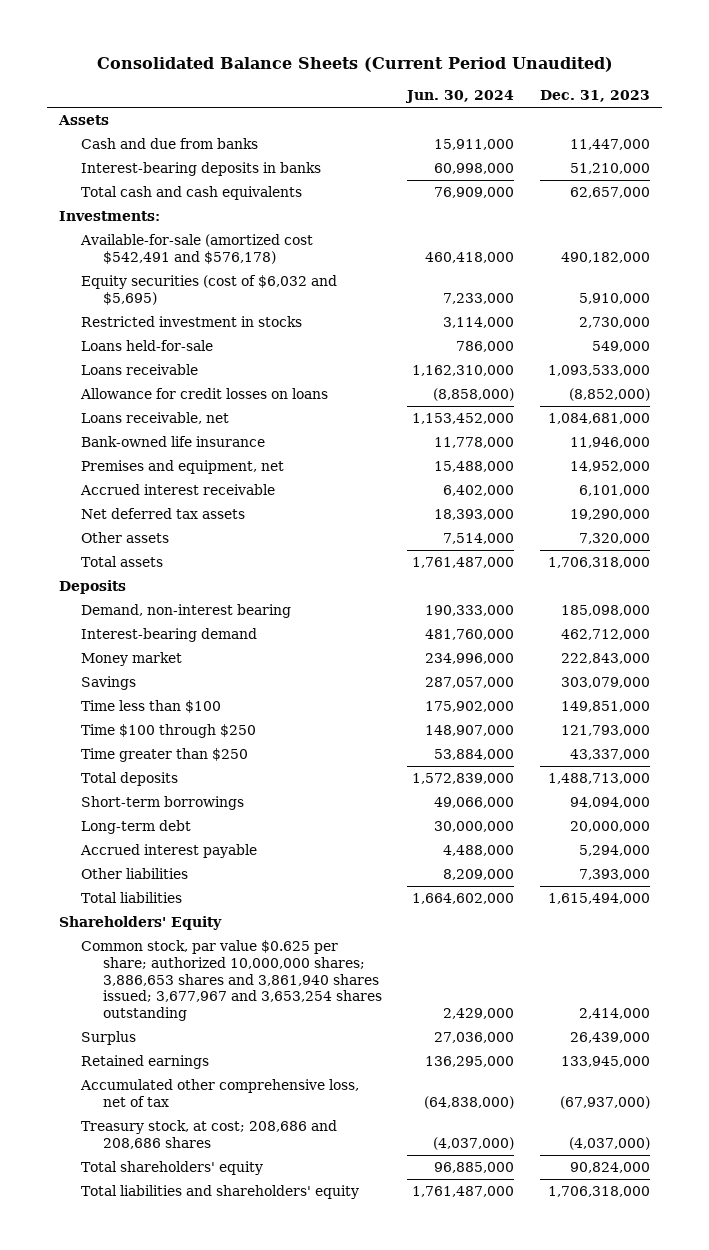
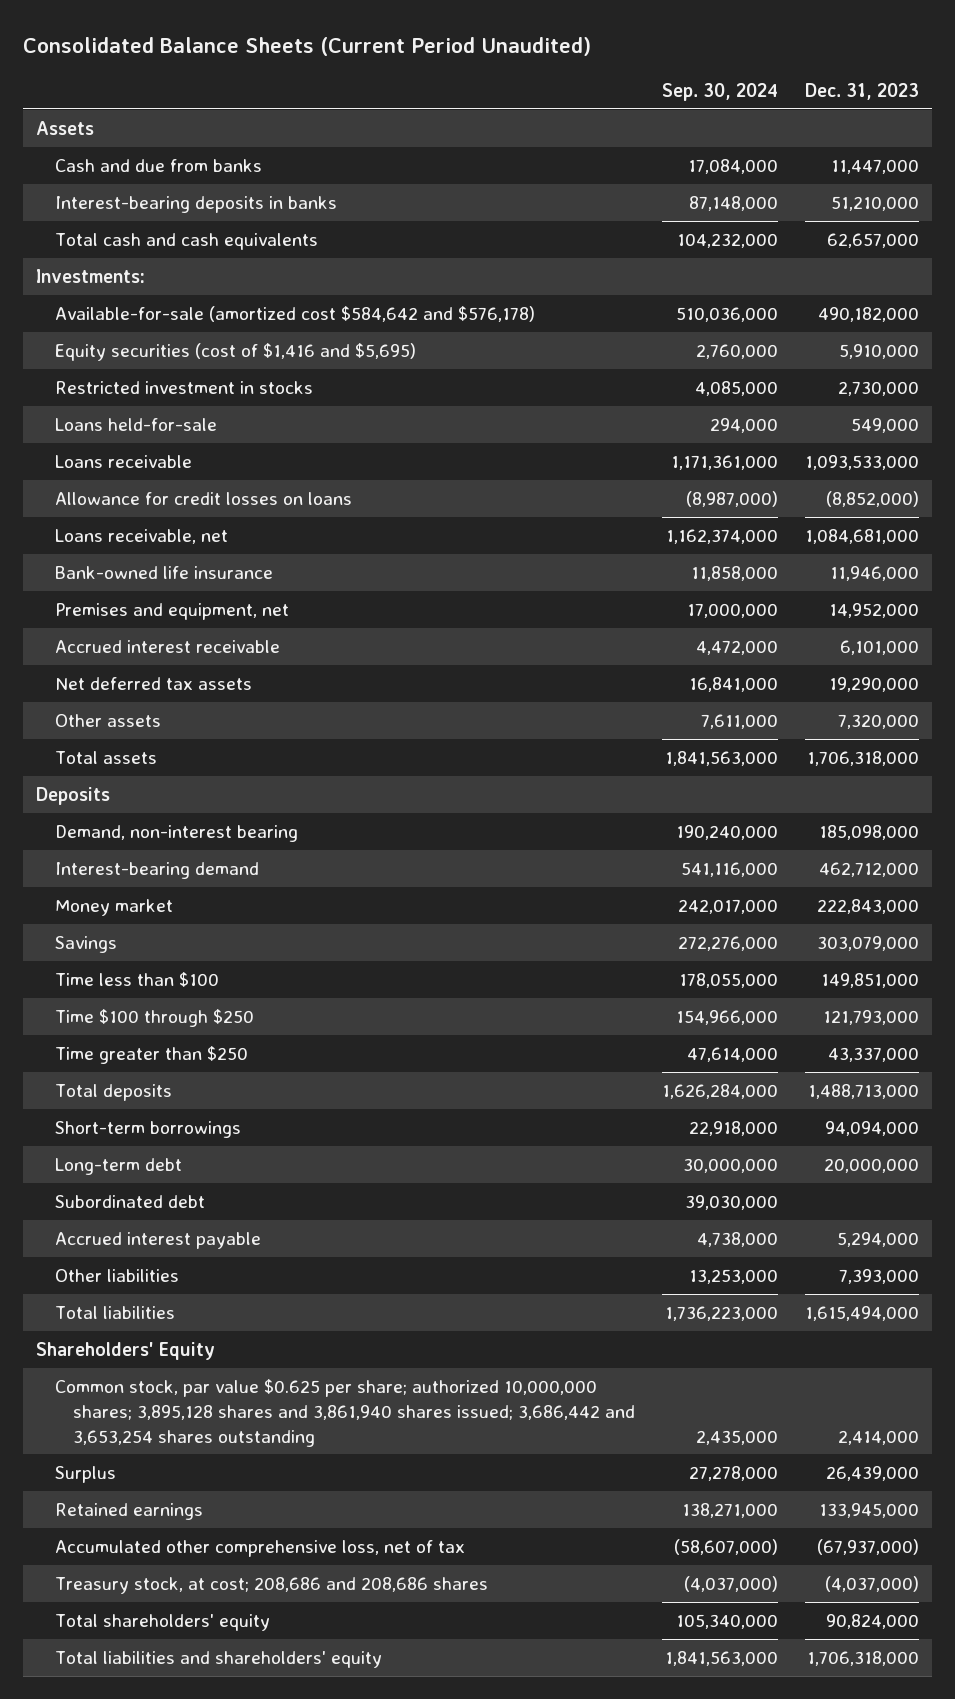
- | Jun. 30, 2024 | Dec. 31, 2023
+ | Sep. 30, 2024 | Dec. 31, 2023
- Available-for-sale (amortized cost $542,491 and $576,178) | 460,418,000 | 490,182,000
- Equity securities (cost of $6,032 and $5,695) | 7,233,000 | 5,910,000
+ Available-for-sale (amortized cost $584,642 and $576,178) | 510,036,000 | 490,182,000
+ Equity securities (cost of $1,416 and $5,695) | 2,760,000 | 5,910,000
+ Subordinated debt | 39,030,000 |
- Common stock, par value $0.625 per share; authorized 10,000,000 shares; 3,886,653 shares and 3,861,940 shares issued; 3,677,967 and 3,653,254 shares outstanding | 2,429,000 | 2,414,000
+ Common stock, par value $0.625 per share; authorized 10,000,000 shares; 3,895,128 shares and 3,861,940 shares issued; 3,686,442 and 3,653,254 shares outstanding | 2,435,000 | 2,414,000

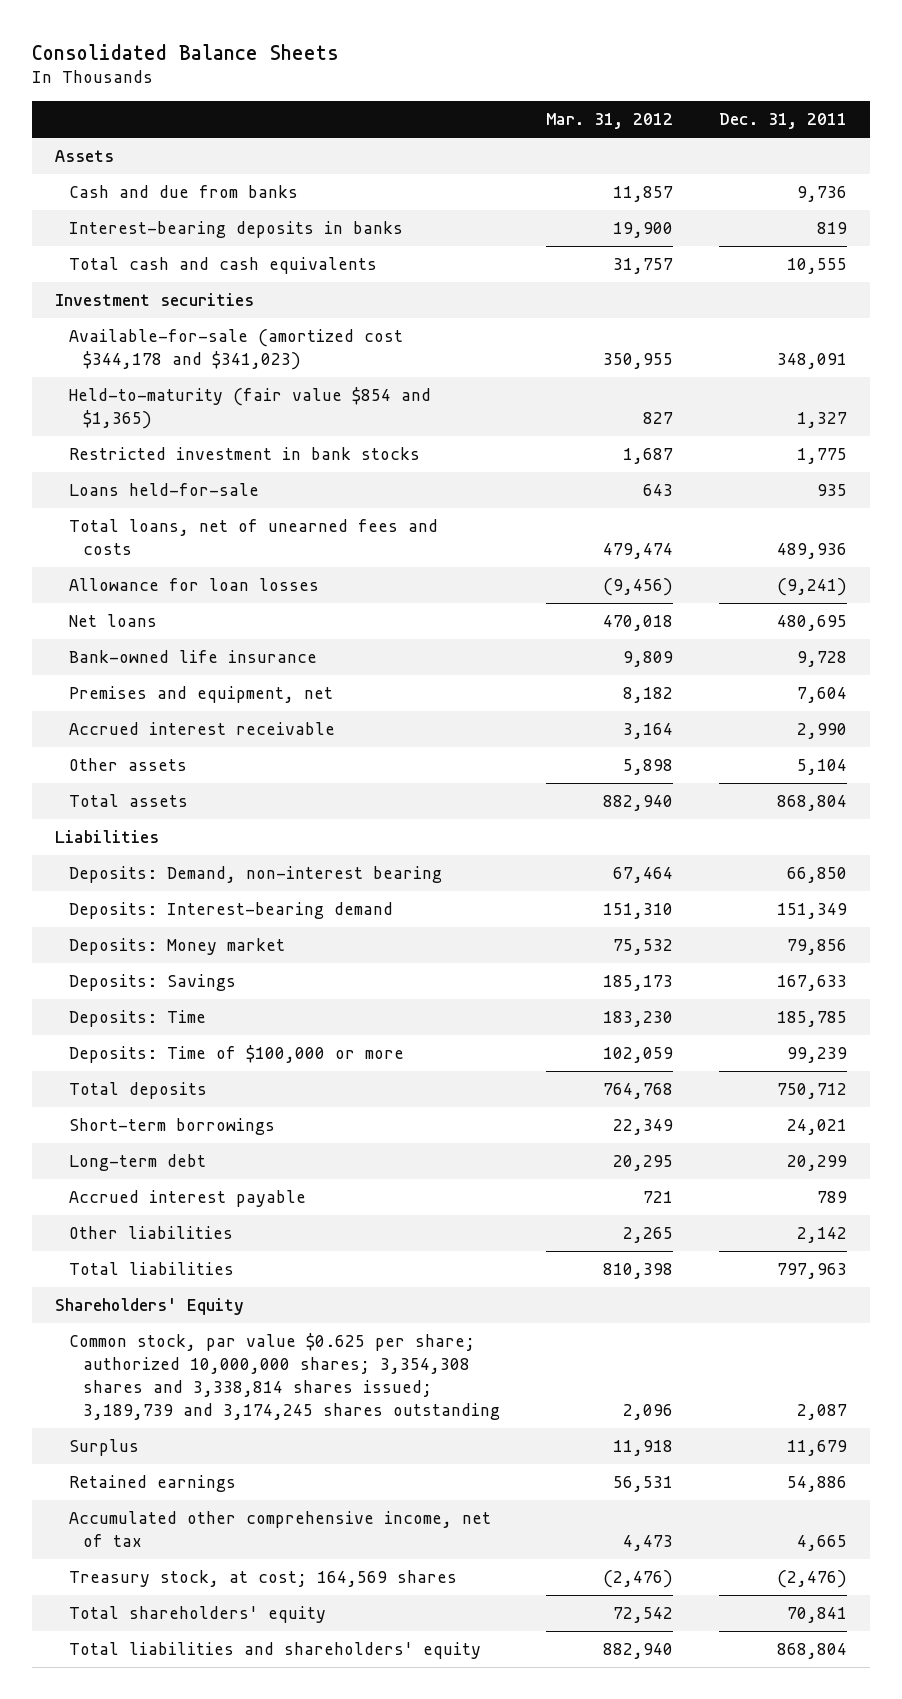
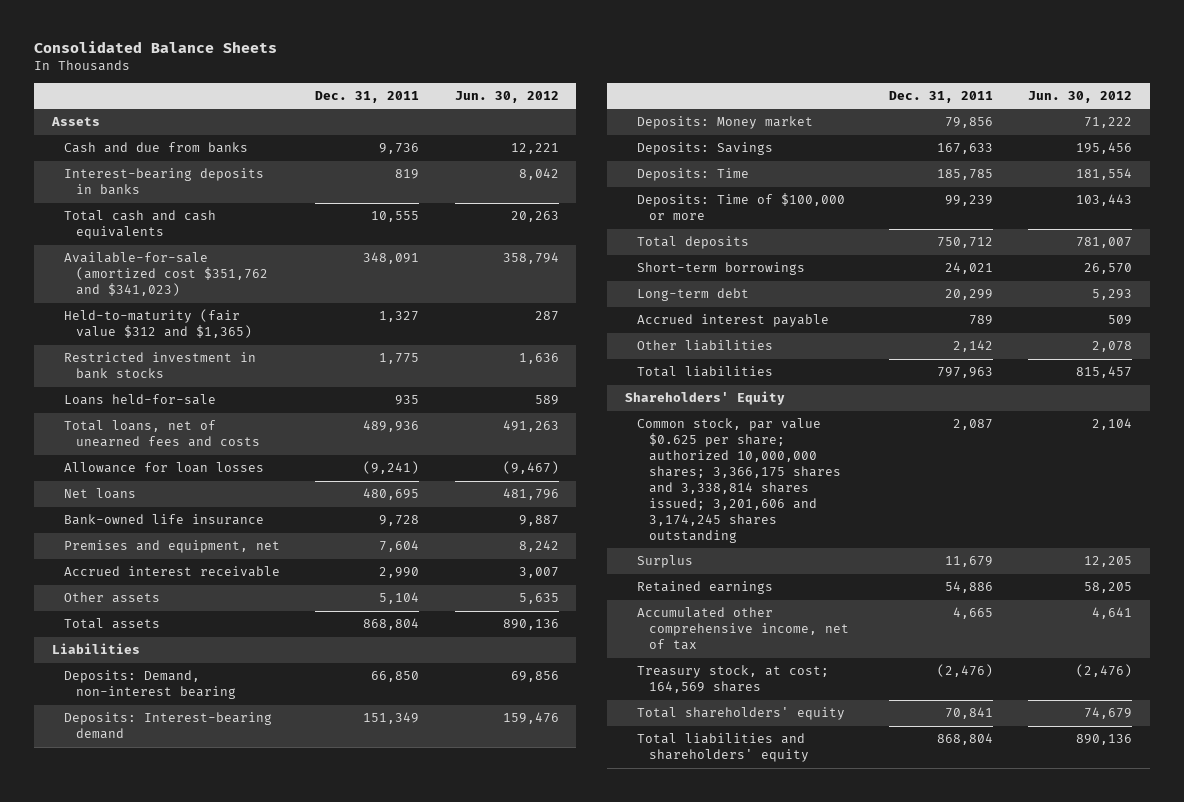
- | Mar. 31, 2012 | Dec. 31, 2011
+ | Dec. 31, 2011 | Jun. 30, 2012
- Investment securities
- Available-for-sale (amortized cost $344,178 and $341,023) | 350,955 | 348,091
- Held-to-maturity (fair value $854 and $1,365) | 827 | 1,327
+ Available-for-sale (amortized cost $351,762 and $341,023) | 348,091 | 358,794
+ Held-to-maturity (fair value $312 and $1,365) | 1,327 | 287
- Common stock, par value $0.625 per share; authorized 10,000,000 shares; 3,354,308 shares and 3,338,814 shares issued; 3,189,739 and 3,174,245 shares outstanding | 2,096 | 2,087
+ Common stock, par value $0.625 per share; authorized 10,000,000 shares; 3,366,175 shares and 3,338,814 shares issued; 3,201,606 and 3,174,245 shares outstanding | 2,087 | 2,104

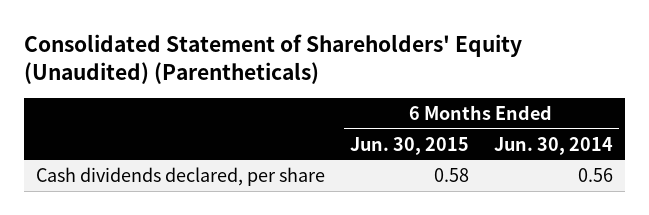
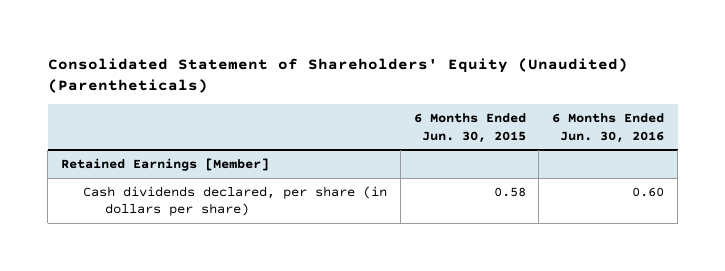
- | 6 Months Ended Jun. 30, 2015 | 6 Months Ended Jun. 30, 2014
+ | 6 Months Ended Jun. 30, 2015 | 6 Months Ended Jun. 30, 2016
- Cash dividends declared, per share | 0.58 | 0.56
+ Retained Earnings [Member]
+ Cash dividends declared, per share (in dollars per share) | 0.58 | 0.60

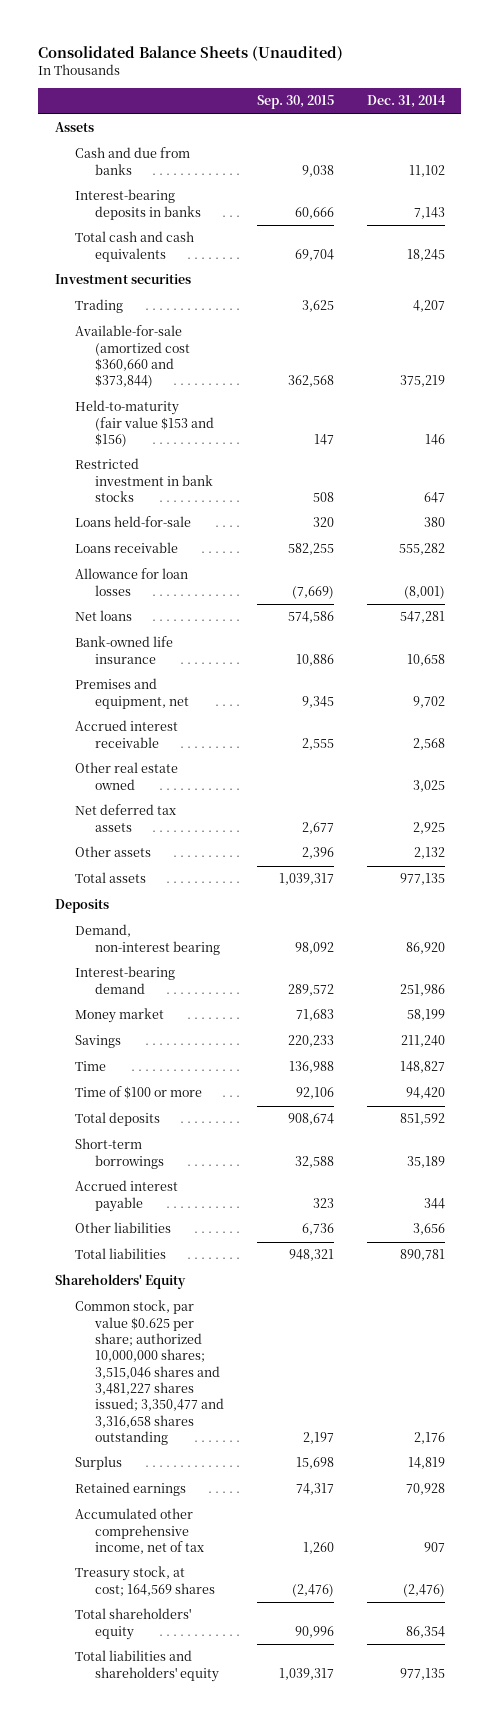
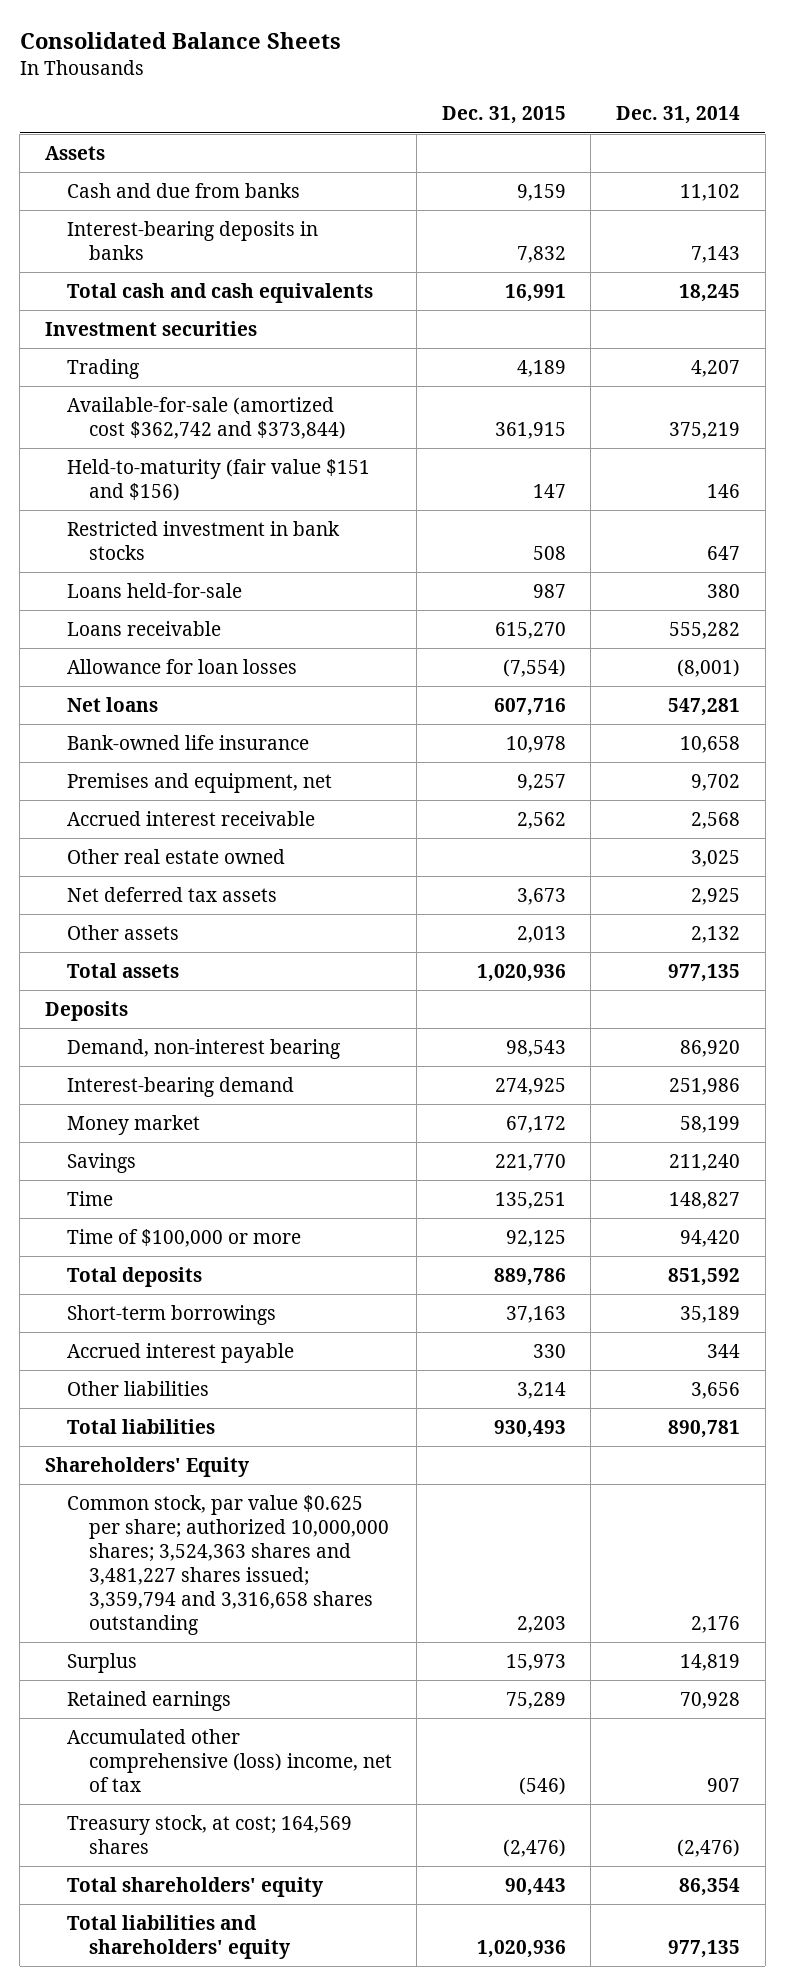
- Consolidated Balance Sheets (Unaudited)
+ Consolidated Balance Sheets
- | Sep. 30, 2015 | Dec. 31, 2014
+ | Dec. 31, 2015 | Dec. 31, 2014
- Available-for-sale (amortized cost $360,660 and $373,844) | 362,568 | 375,219
- Held-to-maturity (fair value $153 and $156) | 147 | 146
+ Available-for-sale (amortized cost $362,742 and $373,844) | 361,915 | 375,219
+ Held-to-maturity (fair value $151 and $156) | 147 | 146
- Time of $100 or more | 92,106 | 94,420
+ Time of $100,000 or more | 92,125 | 94,420
- Common stock, par value $0.625 per share; authorized 10,000,000 shares; 3,515,046 shares and 3,481,227 shares issued; 3,350,477 and 3,316,658 shares outstanding | 2,197 | 2,176
+ Common stock, par value $0.625 per share; authorized 10,000,000 shares; 3,524,363 shares and 3,481,227 shares issued; 3,359,794 and 3,316,658 shares outstanding | 2,203 | 2,176
- Accumulated other comprehensive income, net of tax | 1,260 | 907
+ Accumulated other comprehensive (loss) income, net of tax | (546) | 907

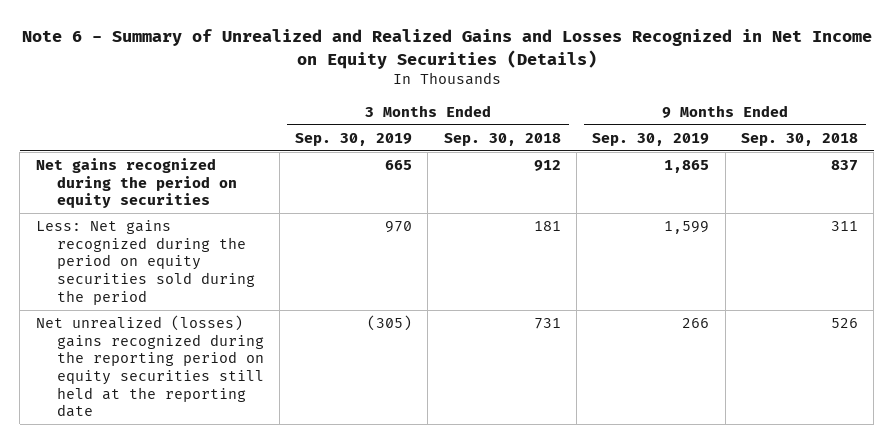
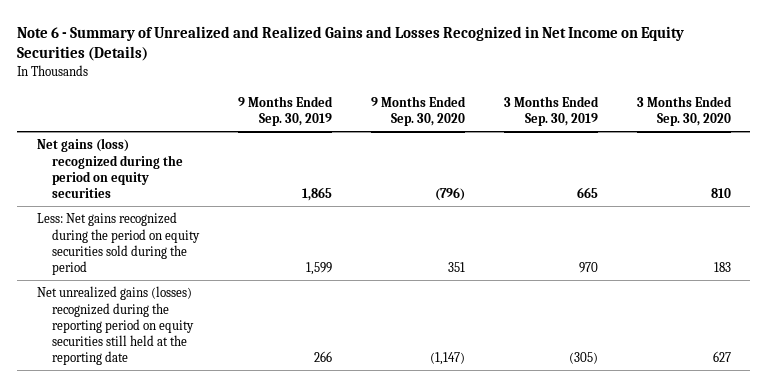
- | 3 Months Ended Sep. 30, 2019 | 3 Months Ended Sep. 30, 2018 | 9 Months Ended Sep. 30, 2019 | 9 Months Ended Sep. 30, 2018
+ | 9 Months Ended Sep. 30, 2019 | 9 Months Ended Sep. 30, 2020 | 3 Months Ended Sep. 30, 2019 | 3 Months Ended Sep. 30, 2020
- Net gains recognized during the period on equity securities | 665 | 912 | 1,865 | 837
+ Net gains (loss) recognized during the period on equity securities | 1,865 | (796) | 665 | 810
- Net unrealized (losses) gains recognized during the reporting period on equity securities still held at the reporting date | (305) | 731 | 266 | 526
+ Net unrealized gains (losses) recognized during the reporting period on equity securities still held at the reporting date | 266 | (1,147) | (305) | 627

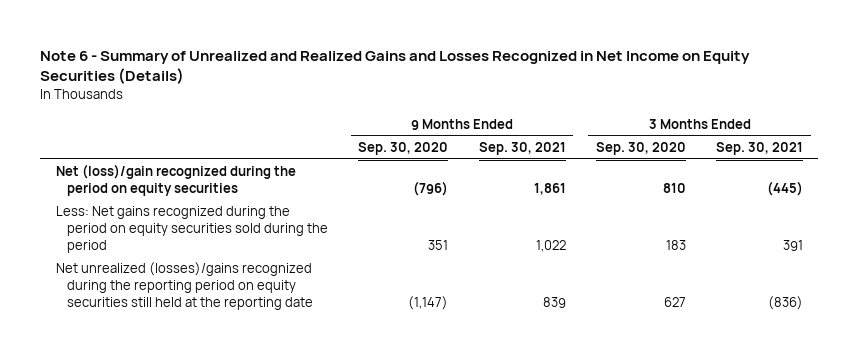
- | 9 Months Ended Sep. 30, 2019 | 9 Months Ended Sep. 30, 2020 | 3 Months Ended Sep. 30, 2019 | 3 Months Ended Sep. 30, 2020
+ | 9 Months Ended Sep. 30, 2020 | 9 Months Ended Sep. 30, 2021 | 3 Months Ended Sep. 30, 2020 | 3 Months Ended Sep. 30, 2021
- Net gains (loss) recognized during the period on equity securities | 1,865 | (796) | 665 | 810
+ Net (loss)/gain recognized during the period on equity securities | (796) | 1,861 | 810 | (445)
- Net unrealized gains (losses) recognized during the reporting period on equity securities still held at the reporting date | 266 | (1,147) | (305) | 627
+ Net unrealized (losses)/gains recognized during the reporting period on equity securities still held at the reporting date | (1,147) | 839 | 627 | (836)

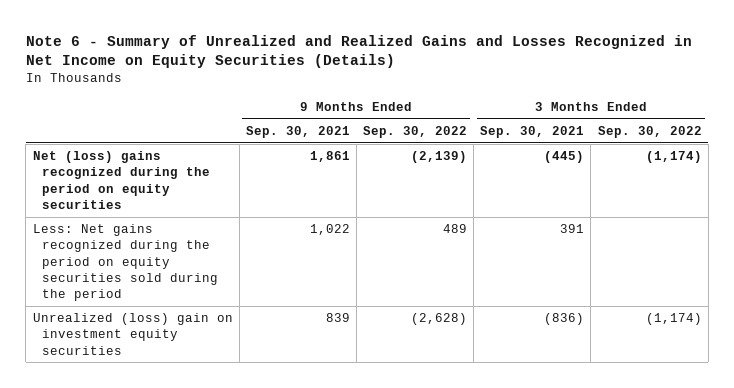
- | 9 Months Ended Sep. 30, 2020 | 9 Months Ended Sep. 30, 2021 | 3 Months Ended Sep. 30, 2020 | 3 Months Ended Sep. 30, 2021
+ | 9 Months Ended Sep. 30, 2021 | 9 Months Ended Sep. 30, 2022 | 3 Months Ended Sep. 30, 2021 | 3 Months Ended Sep. 30, 2022
- Net (loss)/gain recognized during the period on equity securities | (796) | 1,861 | 810 | (445)
+ Net (loss) gains recognized during the period on equity securities | 1,861 | (2,139) | (445) | (1,174)
- Net unrealized (losses)/gains recognized during the reporting period on equity securities still held at the reporting date | (1,147) | 839 | 627 | (836)
+ Unrealized (loss) gain on investment equity securities | 839 | (2,628) | (836) | (1,174)

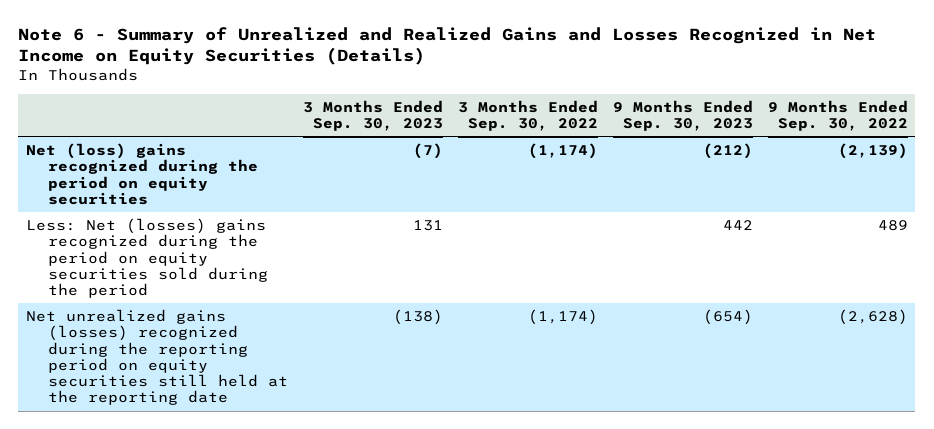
- | 9 Months Ended Sep. 30, 2021 | 9 Months Ended Sep. 30, 2022 | 3 Months Ended Sep. 30, 2021 | 3 Months Ended Sep. 30, 2022
+ | 3 Months Ended Sep. 30, 2023 | 3 Months Ended Sep. 30, 2022 | 9 Months Ended Sep. 30, 2023 | 9 Months Ended Sep. 30, 2022
- Less: Net gains recognized during the period on equity securities sold during the period | 1,022 | 489 | 391 |
- Unrealized (loss) gain on investment equity securities | 839 | (2,628) | (836) | (1,174)
+ Less: Net (losses) gains recognized during the period on equity securities sold during the period | 131 | | 442 | 489
+ Net unrealized gains (losses) recognized during the reporting period on equity securities still held at the reporting date | (138) | (1,174) | (654) | (2,628)

